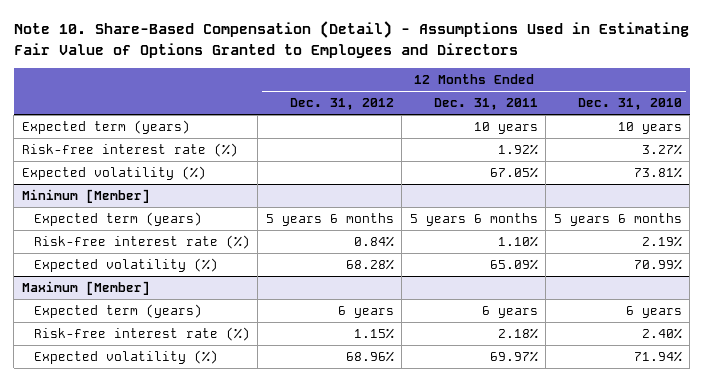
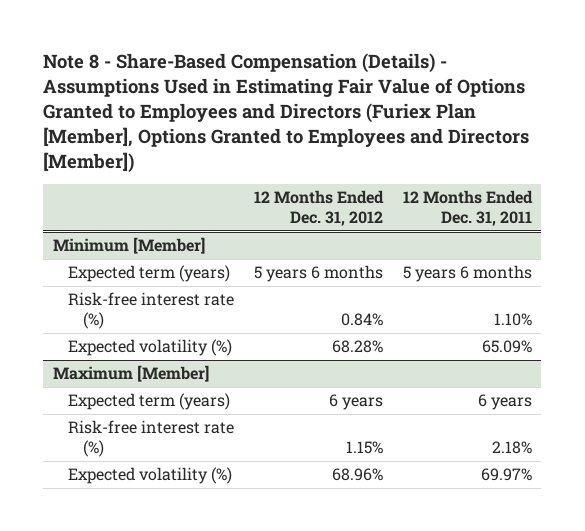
- Note 10. Share-Based Compensation (Detail) - Assumptions Used in Estimating Fair Value of Options Granted to Employees and Directors
+ Note 8 - Share-Based Compensation (Details) - Assumptions Used in Estimating Fair Value of Options Granted to Employees and Directors (Furiex Plan [Member], Options Granted to Employees and Directors [Member])
- | 12 Months Ended Dec. 31, 2012 | 12 Months Ended Dec. 31, 2011 | 12 Months Ended Dec. 31, 2010
+ | 12 Months Ended Dec. 31, 2012 | 12 Months Ended Dec. 31, 2011
- Expected term (years) | | 10 years | 10 years
- Risk-free interest rate (%) | | 1.92% | 3.27%
- Expected volatility (%) | | 67.05% | 73.81%

